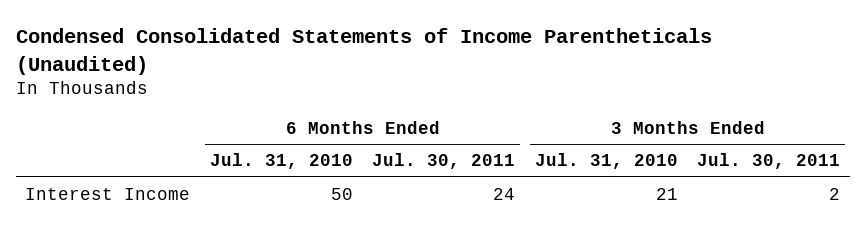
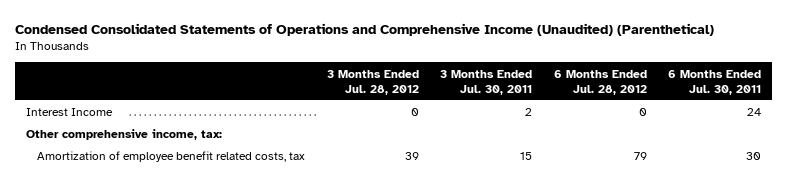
- Condensed Consolidated Statements of Income Parentheticals (Unaudited)
+ Condensed Consolidated Statements of Operations and Comprehensive Income (Unaudited) (Parenthetical)
- | 6 Months Ended Jul. 31, 2010 | 6 Months Ended Jul. 30, 2011 | 3 Months Ended Jul. 31, 2010 | 3 Months Ended Jul. 30, 2011
+ | 3 Months Ended Jul. 28, 2012 | 3 Months Ended Jul. 30, 2011 | 6 Months Ended Jul. 28, 2012 | 6 Months Ended Jul. 30, 2011
+ Other comprehensive income, tax:
+ Amortization of employee benefit related costs, tax | 39 | 15 | 79 | 30

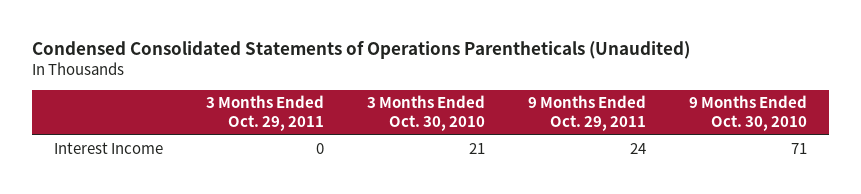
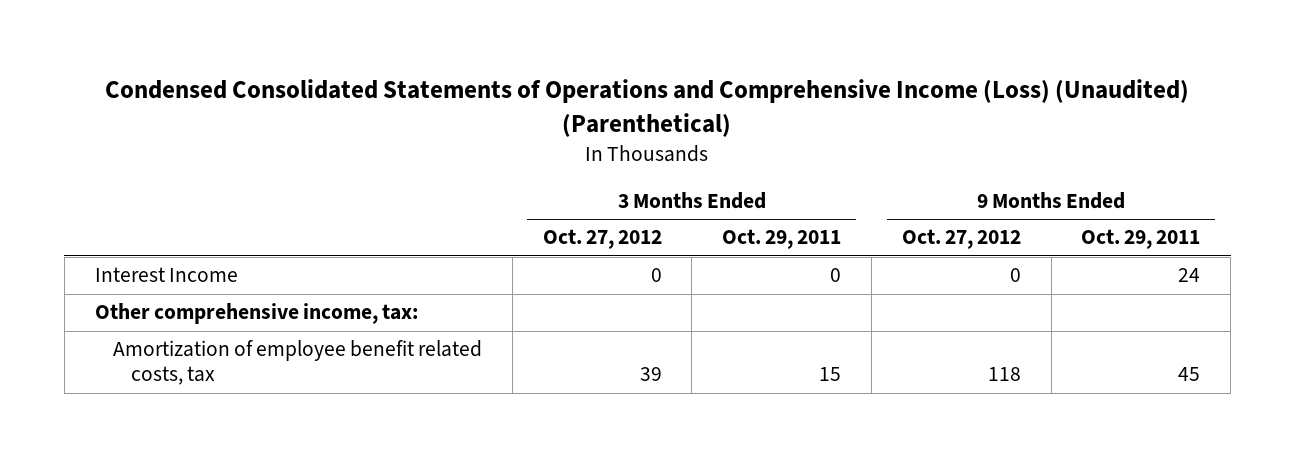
- Condensed Consolidated Statements of Operations Parentheticals (Unaudited)
+ Condensed Consolidated Statements of Operations and Comprehensive Income (Loss) (Unaudited) (Parenthetical)
- | 3 Months Ended Oct. 29, 2011 | 3 Months Ended Oct. 30, 2010 | 9 Months Ended Oct. 29, 2011 | 9 Months Ended Oct. 30, 2010
+ | 3 Months Ended Oct. 27, 2012 | 3 Months Ended Oct. 29, 2011 | 9 Months Ended Oct. 27, 2012 | 9 Months Ended Oct. 29, 2011
+ Other comprehensive income, tax:
+ Amortization of employee benefit related costs, tax | 39 | 15 | 118 | 45

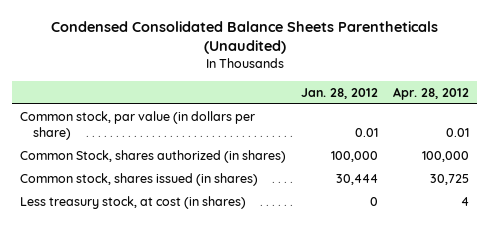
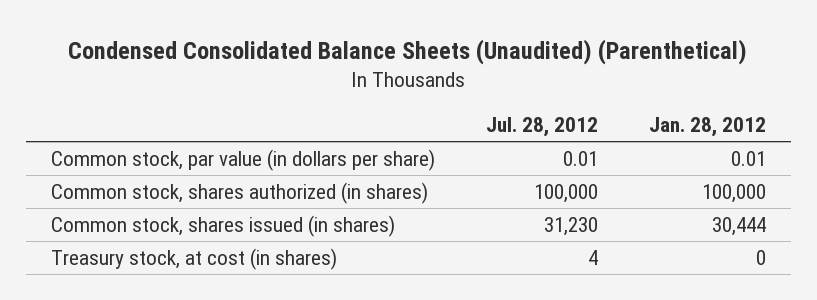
- Condensed Consolidated Balance Sheets Parentheticals (Unaudited)
+ Condensed Consolidated Balance Sheets (Unaudited) (Parenthetical)
- | Jan. 28, 2012 | Apr. 28, 2012
+ | Jul. 28, 2012 | Jan. 28, 2012
- Common Stock, shares authorized (in shares) | 100,000 | 100,000
+ Common stock, shares authorized (in shares) | 100,000 | 100,000
- Less treasury stock, at cost (in shares) | 0 | 4
+ Treasury stock, at cost (in shares) | 4 | 0

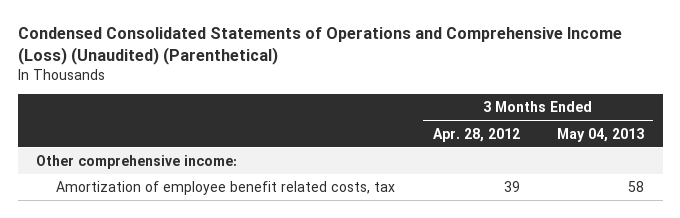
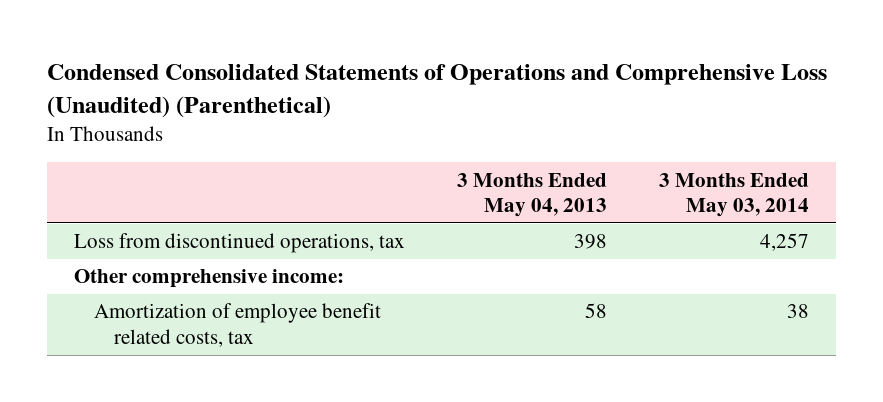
- Condensed Consolidated Statements of Operations and Comprehensive Income (Loss) (Unaudited) (Parenthetical)
+ Condensed Consolidated Statements of Operations and Comprehensive Loss (Unaudited) (Parenthetical)
- | 3 Months Ended Apr. 28, 2012 | 3 Months Ended May 04, 2013
+ | 3 Months Ended May 04, 2013 | 3 Months Ended May 03, 2014
+ Loss from discontinued operations, tax | 398 | 4,257

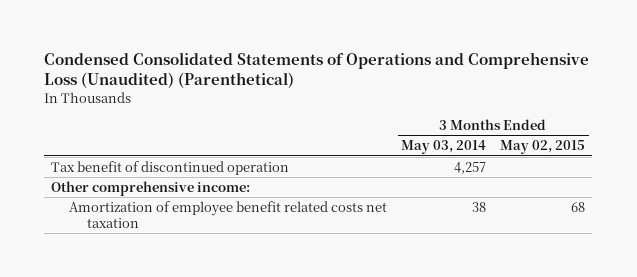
- | 3 Months Ended May 04, 2013 | 3 Months Ended May 03, 2014
+ | 3 Months Ended May 03, 2014 | 3 Months Ended May 02, 2015
- Loss from discontinued operations, tax | 398 | 4,257
+ Tax benefit of discontinued operation | 4,257 |
- Amortization of employee benefit related costs, tax | 58 | 38
+ Amortization of employee benefit related costs net taxation | 38 | 68

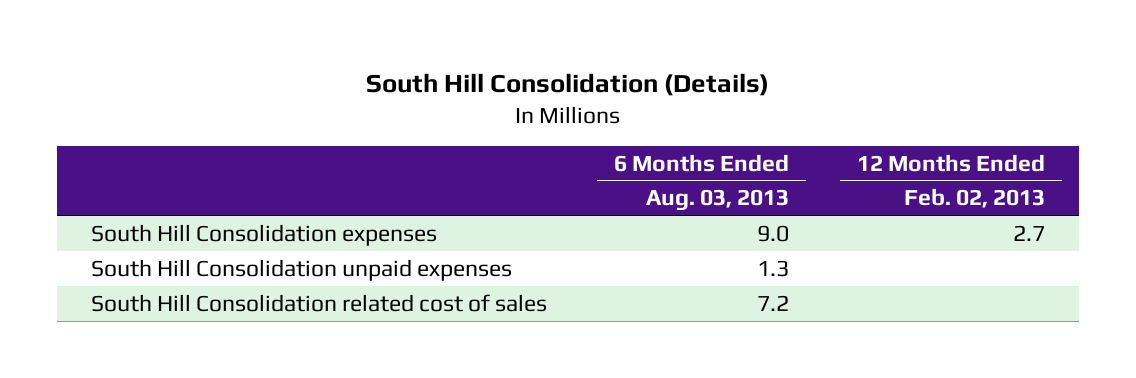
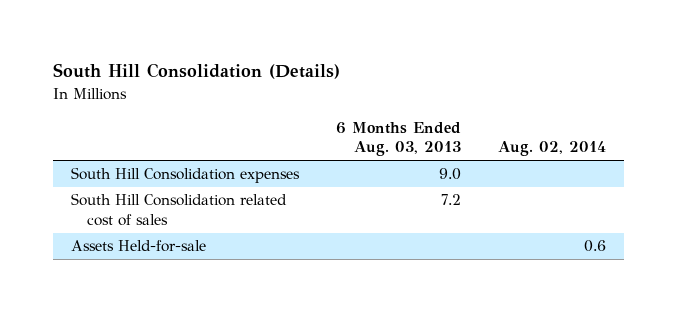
- | 6 Months Ended Aug. 03, 2013 | 12 Months Ended Feb. 02, 2013
+ | 6 Months Ended Aug. 03, 2013 | Aug. 02, 2014
- South Hill Consolidation unpaid expenses | 1.3 |
+ Assets Held-for-sale | | 0.6

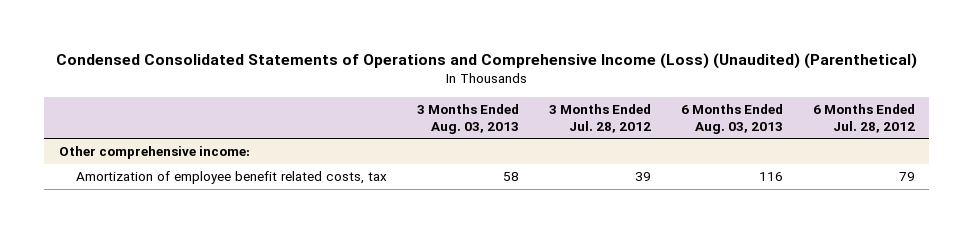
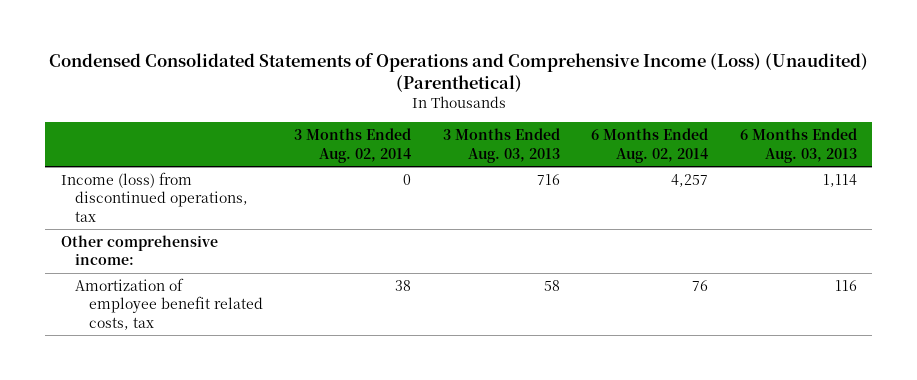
- | 3 Months Ended Aug. 03, 2013 | 3 Months Ended Jul. 28, 2012 | 6 Months Ended Aug. 03, 2013 | 6 Months Ended Jul. 28, 2012
+ | 3 Months Ended Aug. 02, 2014 | 3 Months Ended Aug. 03, 2013 | 6 Months Ended Aug. 02, 2014 | 6 Months Ended Aug. 03, 2013
+ Income (loss) from discontinued operations, tax | 0 | 716 | 4,257 | 1,114

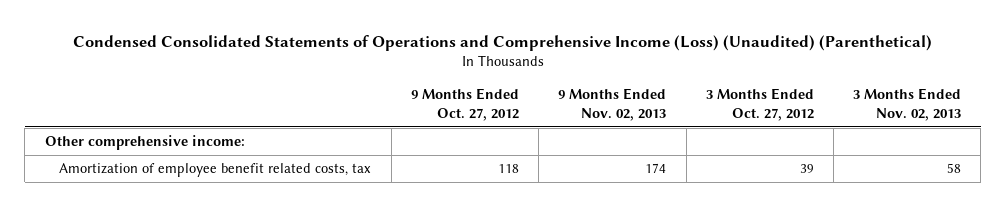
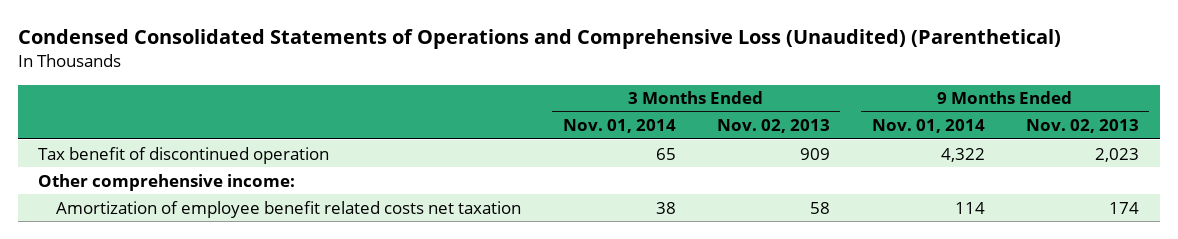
- Condensed Consolidated Statements of Operations and Comprehensive Income (Loss) (Unaudited) (Parenthetical)
+ Condensed Consolidated Statements of Operations and Comprehensive Loss (Unaudited) (Parenthetical)
- | 9 Months Ended Oct. 27, 2012 | 9 Months Ended Nov. 02, 2013 | 3 Months Ended Oct. 27, 2012 | 3 Months Ended Nov. 02, 2013
+ | 3 Months Ended Nov. 01, 2014 | 3 Months Ended Nov. 02, 2013 | 9 Months Ended Nov. 01, 2014 | 9 Months Ended Nov. 02, 2013
+ Tax benefit of discontinued operation | 65 | 909 | 4,322 | 2,023
- Amortization of employee benefit related costs, tax | 118 | 174 | 39 | 58
+ Amortization of employee benefit related costs net taxation | 38 | 58 | 114 | 174

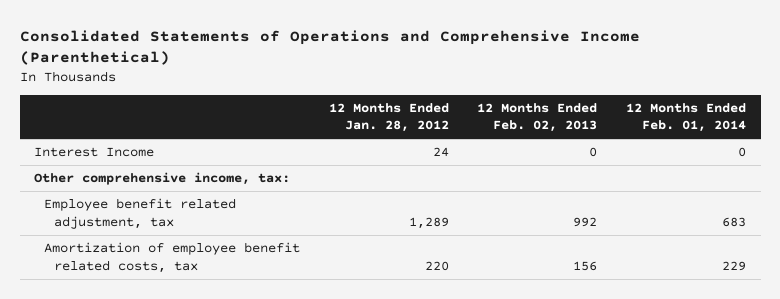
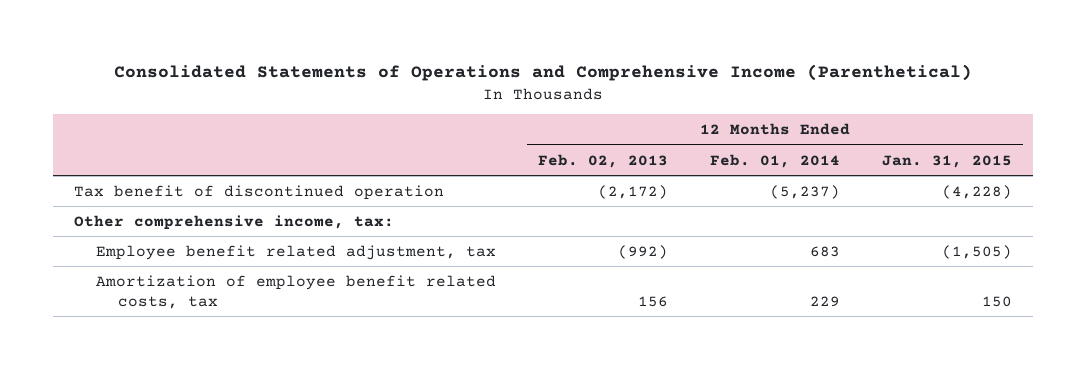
- | 12 Months Ended Jan. 28, 2012 | 12 Months Ended Feb. 02, 2013 | 12 Months Ended Feb. 01, 2014
+ | 12 Months Ended Feb. 02, 2013 | 12 Months Ended Feb. 01, 2014 | 12 Months Ended Jan. 31, 2015
- Interest Income | 24 | 0 | 0
+ Tax benefit of discontinued operation | (2,172) | (5,237) | (4,228)
- Employee benefit related adjustment, tax | 1,289 | 992 | 683
+ Employee benefit related adjustment, tax | (992) | 683 | (1,505)

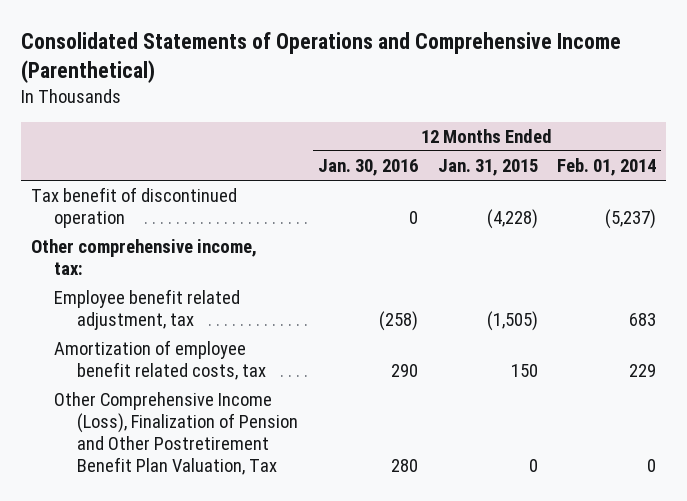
- | 12 Months Ended Feb. 02, 2013 | 12 Months Ended Feb. 01, 2014 | 12 Months Ended Jan. 31, 2015
+ | 12 Months Ended Jan. 30, 2016 | 12 Months Ended Jan. 31, 2015 | 12 Months Ended Feb. 01, 2014
+ Other Comprehensive Income (Loss), Finalization of Pension and Other Postretirement Benefit Plan Valuation, Tax | 280 | 0 | 0

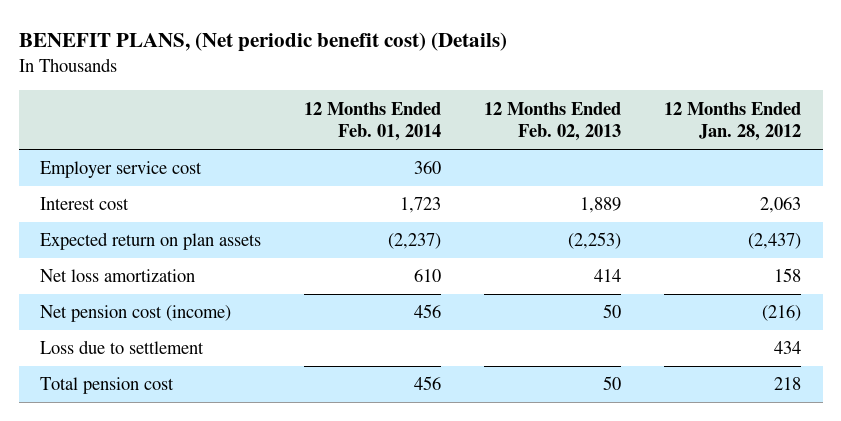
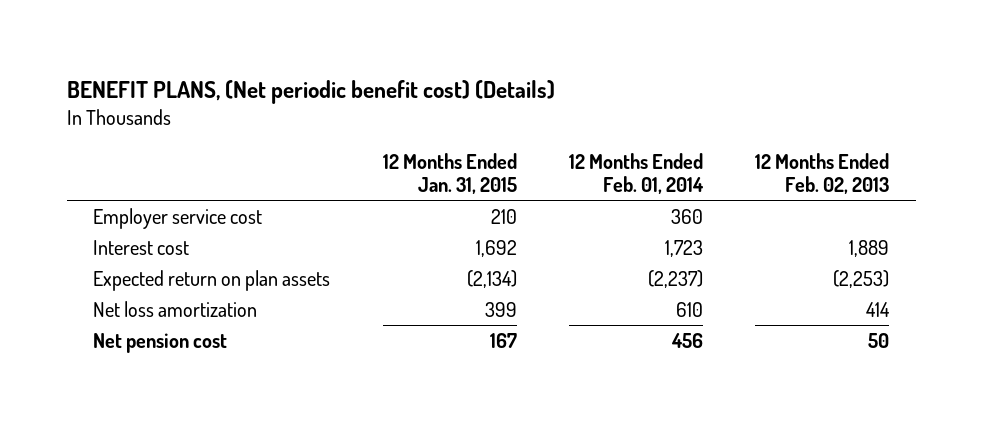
- | 12 Months Ended Feb. 01, 2014 | 12 Months Ended Feb. 02, 2013 | 12 Months Ended Jan. 28, 2012
+ | 12 Months Ended Jan. 31, 2015 | 12 Months Ended Feb. 01, 2014 | 12 Months Ended Feb. 02, 2013
- Net pension cost (income) | 456 | 50 | (216)
- Loss due to settlement | | | 434
- Total pension cost | 456 | 50 | 218
+ Net pension cost | 167 | 456 | 50

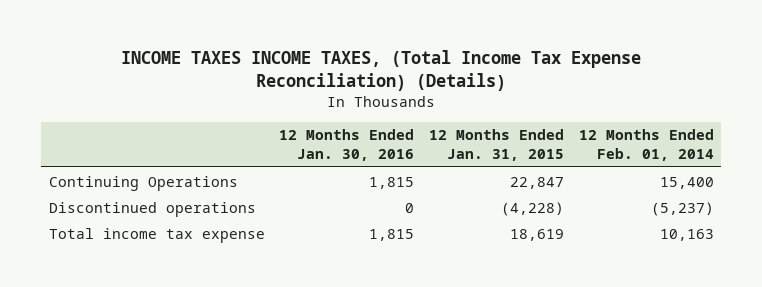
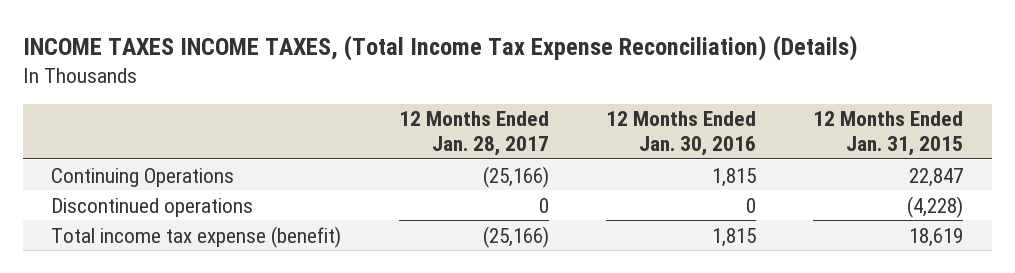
- | 12 Months Ended Jan. 30, 2016 | 12 Months Ended Jan. 31, 2015 | 12 Months Ended Feb. 01, 2014
+ | 12 Months Ended Jan. 28, 2017 | 12 Months Ended Jan. 30, 2016 | 12 Months Ended Jan. 31, 2015
- Total income tax expense | 1,815 | 18,619 | 10,163
+ Total income tax expense (benefit) | (25,166) | 1,815 | 18,619

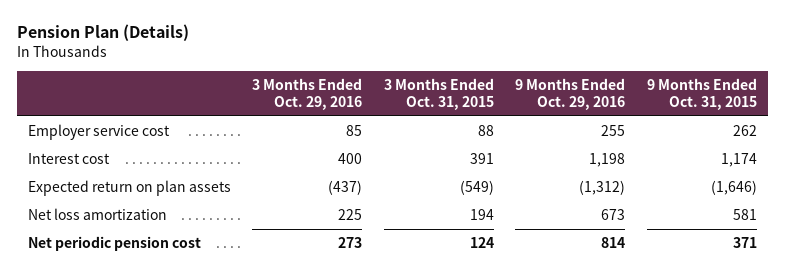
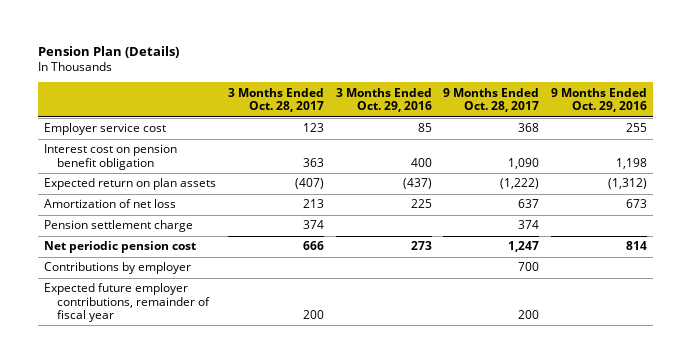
- | 3 Months Ended Oct. 29, 2016 | 3 Months Ended Oct. 31, 2015 | 9 Months Ended Oct. 29, 2016 | 9 Months Ended Oct. 31, 2015
+ | 3 Months Ended Oct. 28, 2017 | 3 Months Ended Oct. 29, 2016 | 9 Months Ended Oct. 28, 2017 | 9 Months Ended Oct. 29, 2016
- Interest cost | 400 | 391 | 1,198 | 1,174
+ Interest cost on pension benefit obligation | 363 | 400 | 1,090 | 1,198
- Net loss amortization | 225 | 194 | 673 | 581
+ Amortization of net loss | 213 | 225 | 637 | 673
+ Pension settlement charge | 374 | | 374 |
+ Contributions by employer | | | 700 |
+ Expected future employer contributions, remainder of fiscal year | 200 | | 200 |

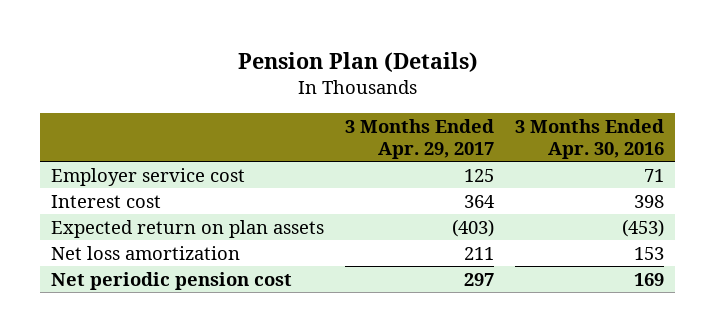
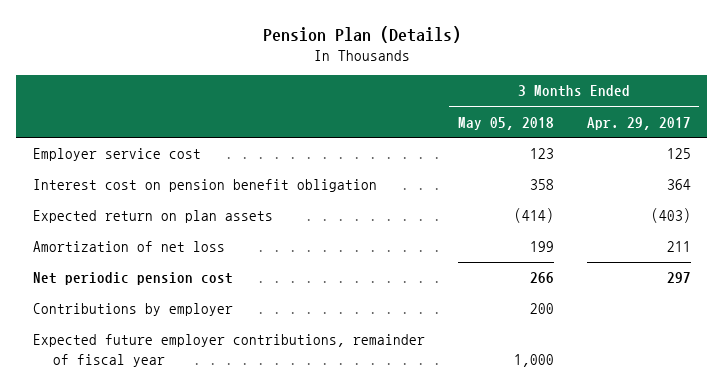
- | 3 Months Ended Apr. 29, 2017 | 3 Months Ended Apr. 30, 2016
+ | 3 Months Ended May 05, 2018 | 3 Months Ended Apr. 29, 2017
- Interest cost | 364 | 398
+ Interest cost on pension benefit obligation | 358 | 364
- Net loss amortization | 211 | 153
+ Amortization of net loss | 199 | 211
+ Contributions by employer | 200 |
+ Expected future employer contributions, remainder of fiscal year | 1,000 |

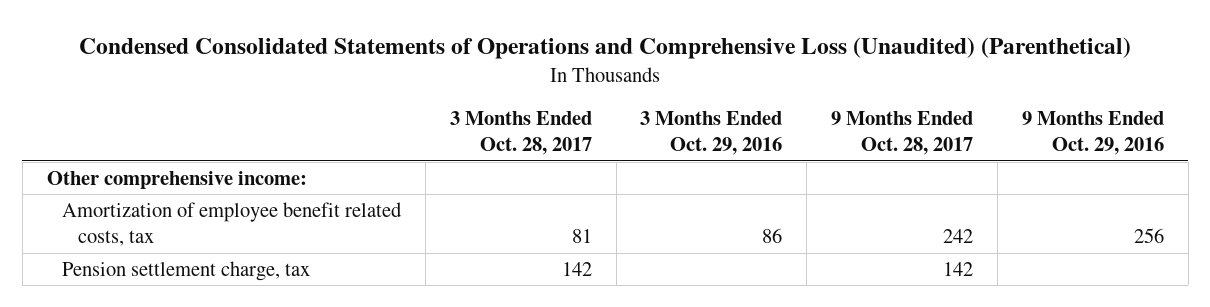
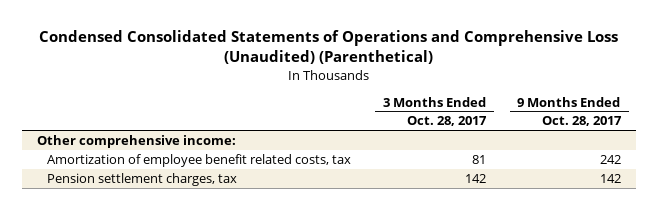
- | 3 Months Ended Oct. 28, 2017 | 3 Months Ended Oct. 29, 2016 | 9 Months Ended Oct. 28, 2017 | 9 Months Ended Oct. 29, 2016
+ | 3 Months Ended Oct. 28, 2017 | 9 Months Ended Oct. 28, 2017
- Pension settlement charge, tax | 142 | | 142 |
+ Pension settlement charges, tax | 142 | 142

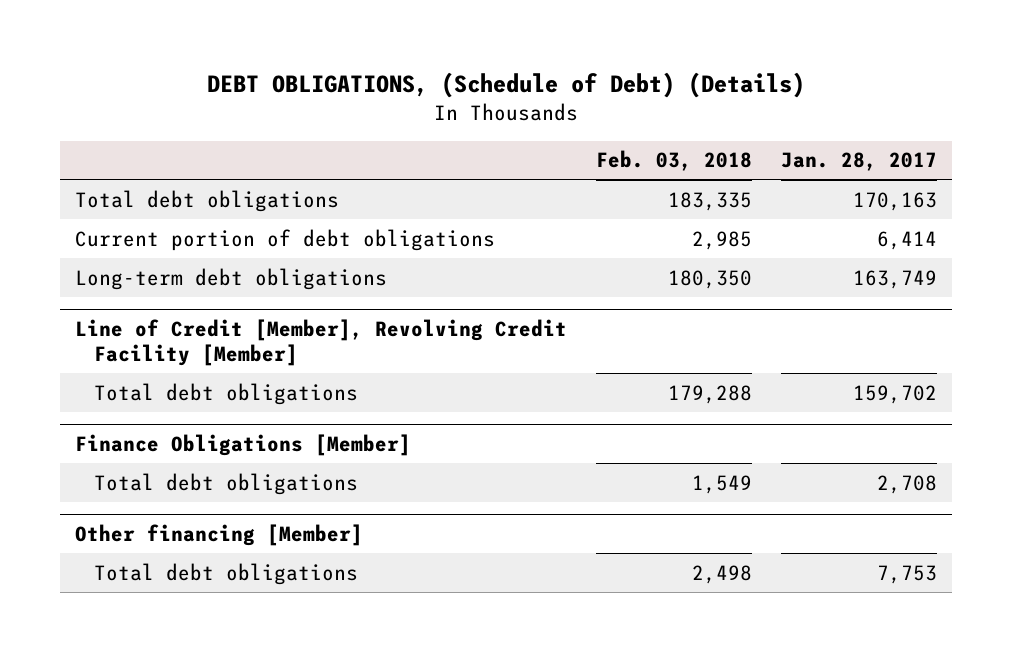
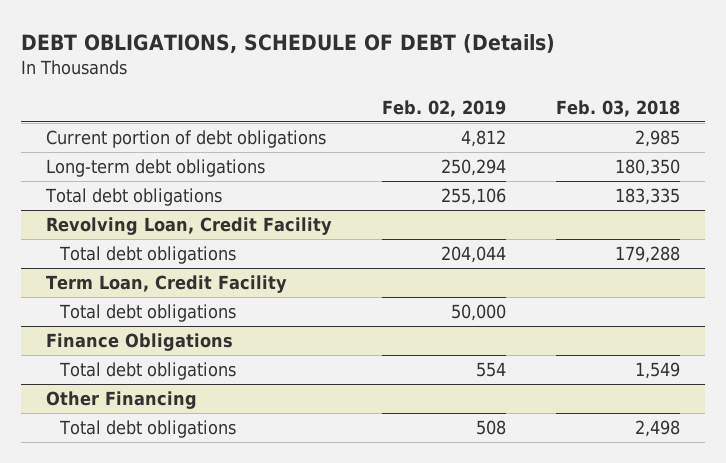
- DEBT OBLIGATIONS, (Schedule of Debt) (Details)
+ DEBT OBLIGATIONS, SCHEDULE OF DEBT (Details)
- | Feb. 03, 2018 | Jan. 28, 2017
+ | Feb. 02, 2019 | Feb. 03, 2018
- Line of Credit [Member], Revolving Credit Facility [Member]
moved down: Total debt obligations | 255,106 | 183,335
+ Revolving Loan, Credit Facility
- Finance Obligations [Member]
+ Term Loan, Credit Facility
+ Total debt obligations | 50,000 |
+ Finance Obligations
- Other financing [Member]
+ Other Financing

